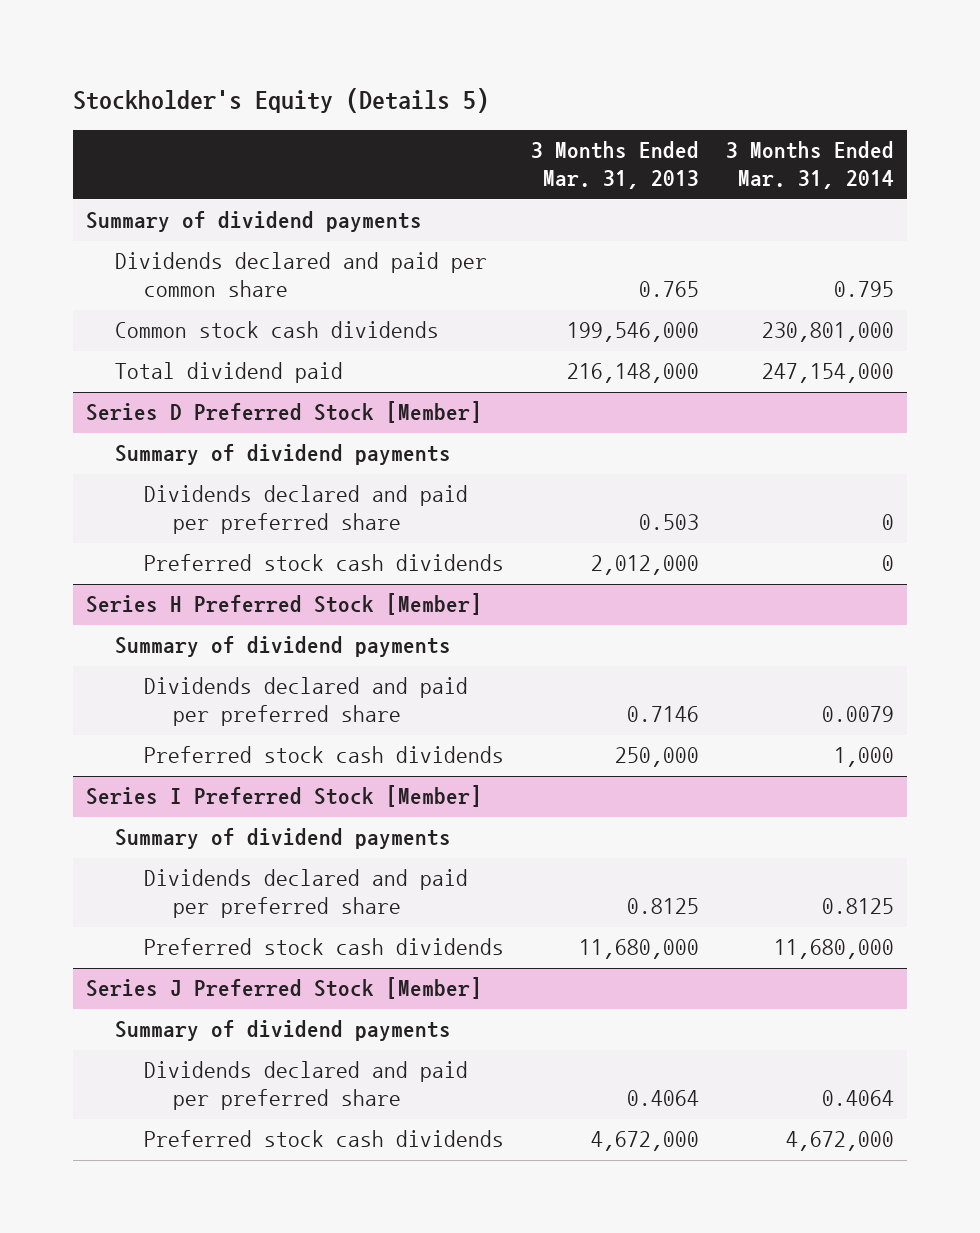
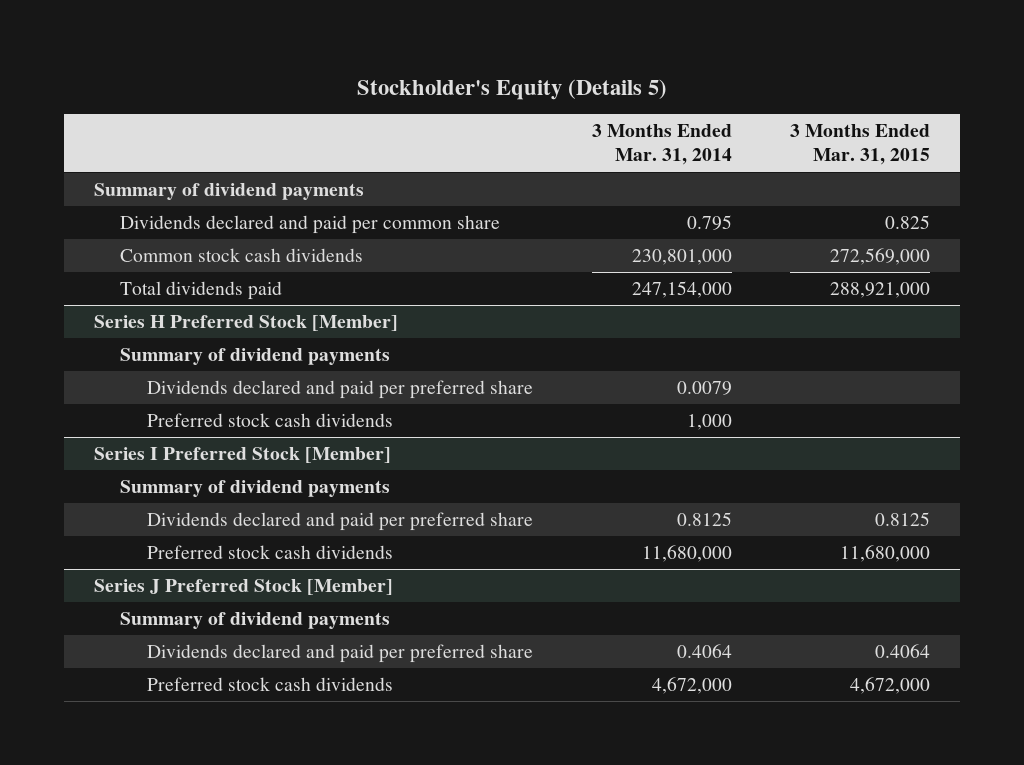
- | 3 Months Ended Mar. 31, 2013 | 3 Months Ended Mar. 31, 2014
+ | 3 Months Ended Mar. 31, 2014 | 3 Months Ended Mar. 31, 2015
- Total dividend paid | 216,148,000 | 247,154,000
- Series D Preferred Stock [Member]
- Summary of dividend payments
- Dividends declared and paid per preferred share | 0.503 | 0
- Preferred stock cash dividends | 2,012,000 | 0
+ Total dividends paid | 247,154,000 | 288,921,000

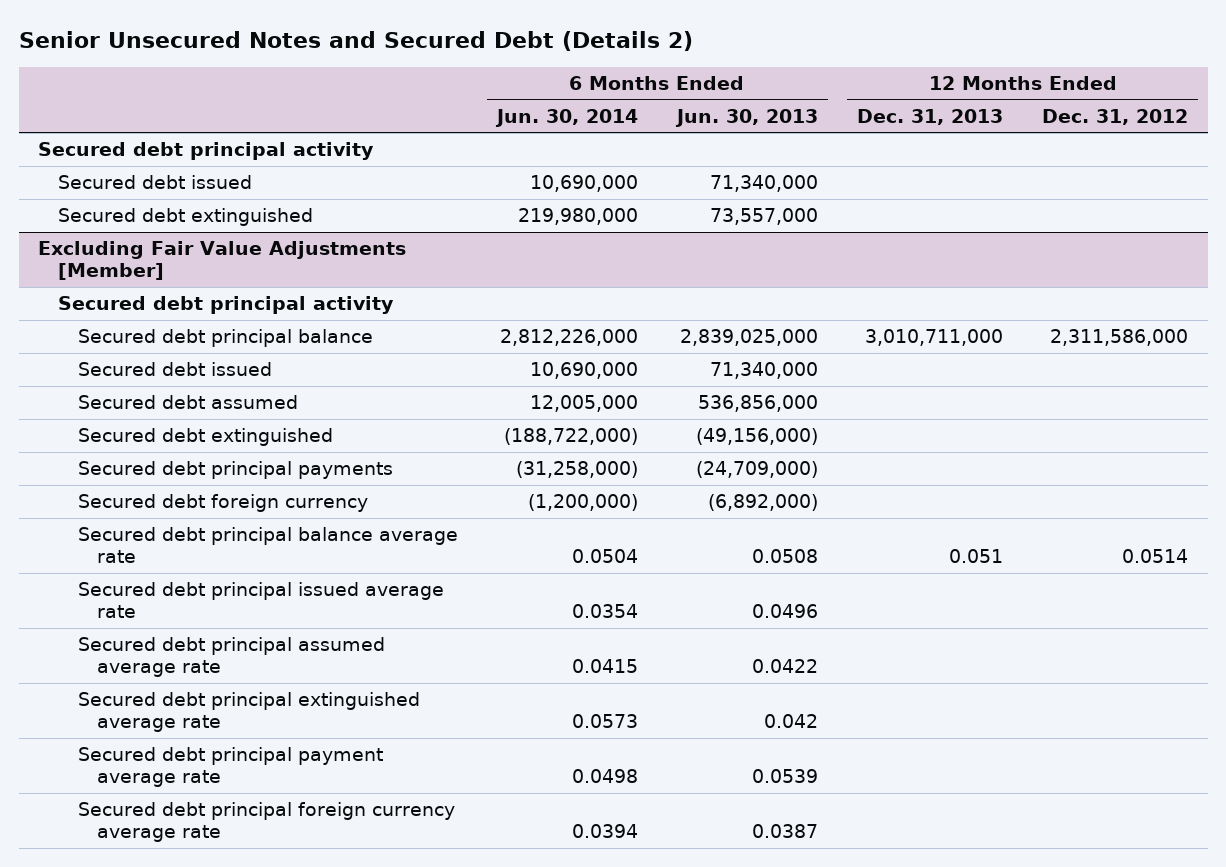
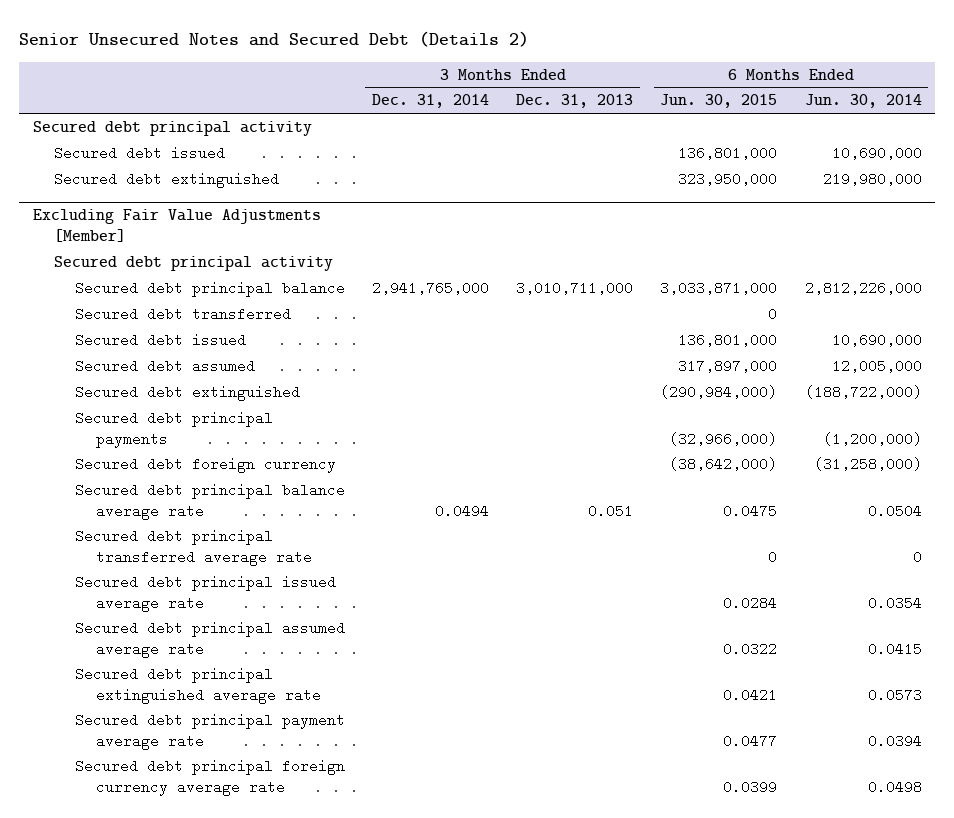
- | 6 Months Ended Jun. 30, 2014 | 6 Months Ended Jun. 30, 2013 | 12 Months Ended Dec. 31, 2013 | 12 Months Ended Dec. 31, 2012
+ | 3 Months Ended Dec. 31, 2014 | 3 Months Ended Dec. 31, 2013 | 6 Months Ended Jun. 30, 2015 | 6 Months Ended Jun. 30, 2014
@ Excluding Fair Value Adjustments [Member]
+ Secured debt transferred | | | 0 |
- Secured debt principal payments | (31,258,000) | (24,709,000) | |
- Secured debt foreign currency | (1,200,000) | (6,892,000) | |
+ Secured debt principal payments | | | (32,966,000) | (1,200,000)
+ Secured debt foreign currency | | | (38,642,000) | (31,258,000)
+ Secured debt principal transferred average rate | | | 0 | 0
- Secured debt principal payment average rate | 0.0498 | 0.0539 | |
- Secured debt principal foreign currency average rate | 0.0394 | 0.0387 | |
+ Secured debt principal payment average rate | | | 0.0477 | 0.0394
+ Secured debt principal foreign currency average rate | | | 0.0399 | 0.0498

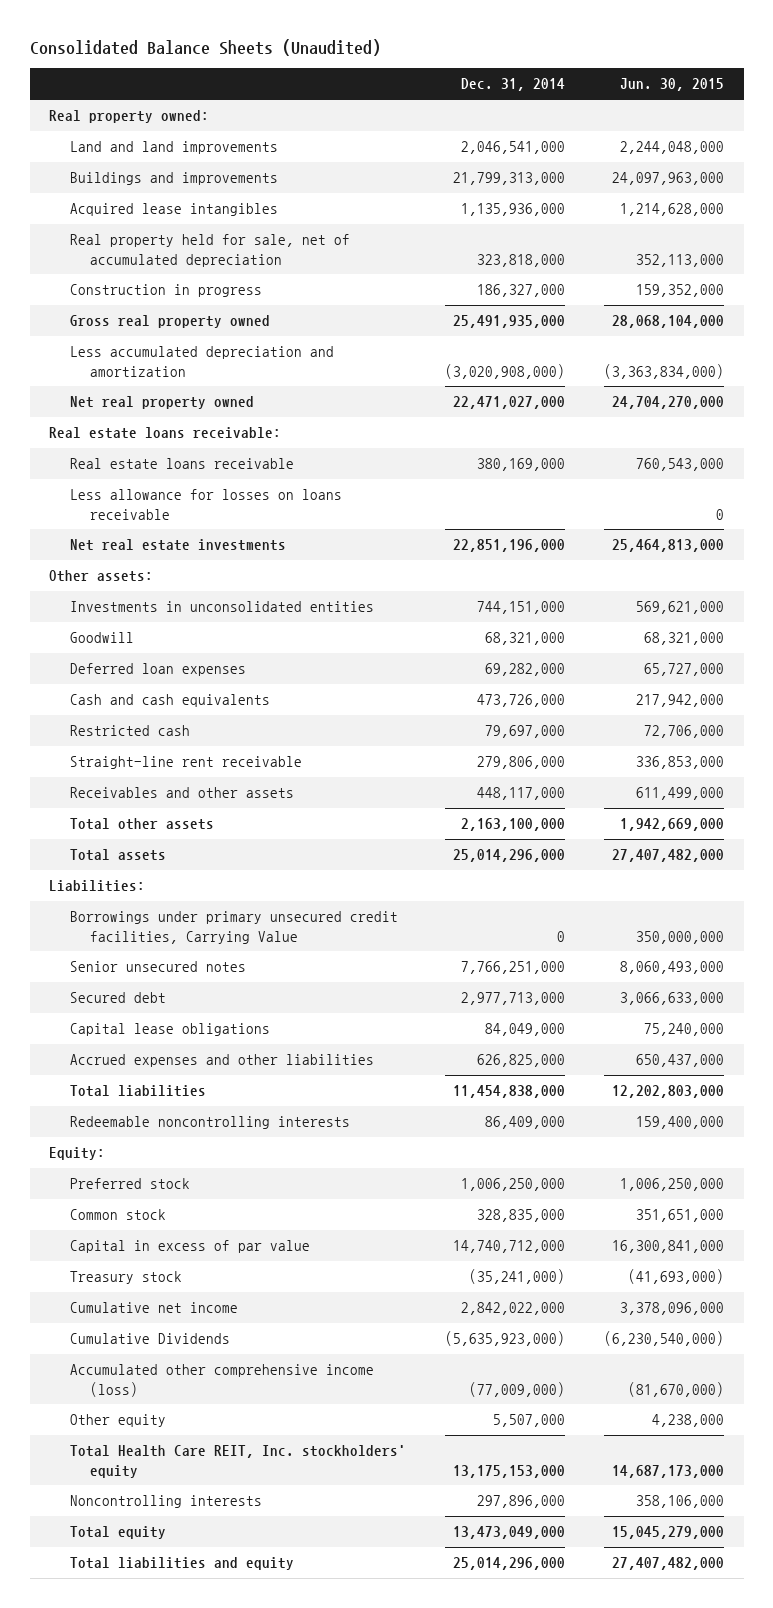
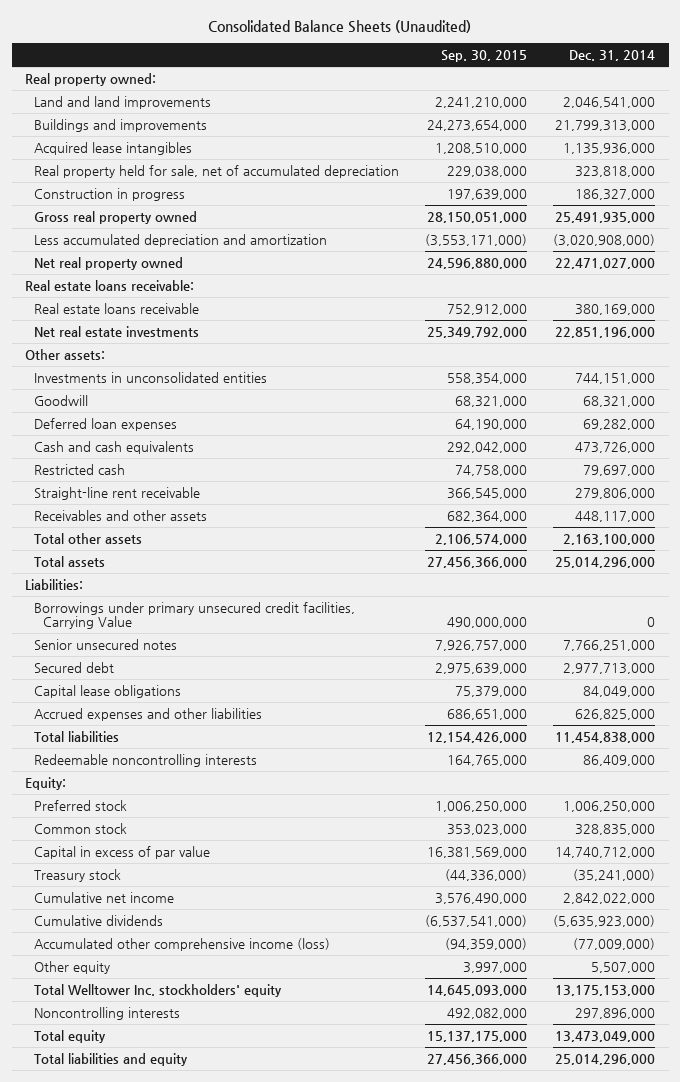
- | Dec. 31, 2014 | Jun. 30, 2015
+ | Sep. 30, 2015 | Dec. 31, 2014
- Less allowance for losses on loans receivable | | 0
- Cumulative Dividends | (5,635,923,000) | (6,230,540,000)
+ Cumulative dividends | (6,537,541,000) | (5,635,923,000)
- Total Health Care REIT, Inc. stockholders' equity | 13,175,153,000 | 14,687,173,000
+ Total Welltower Inc. stockholders' equity | 14,645,093,000 | 13,175,153,000

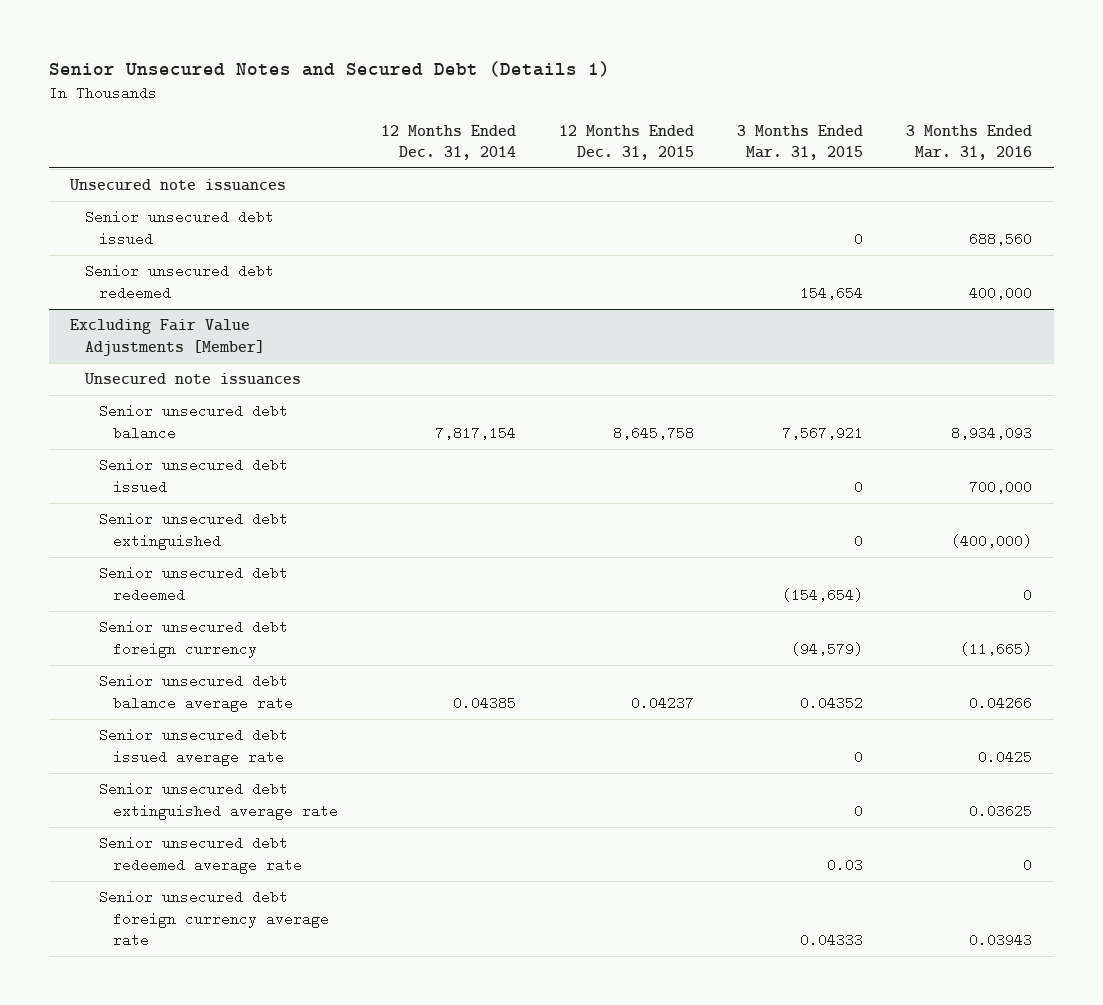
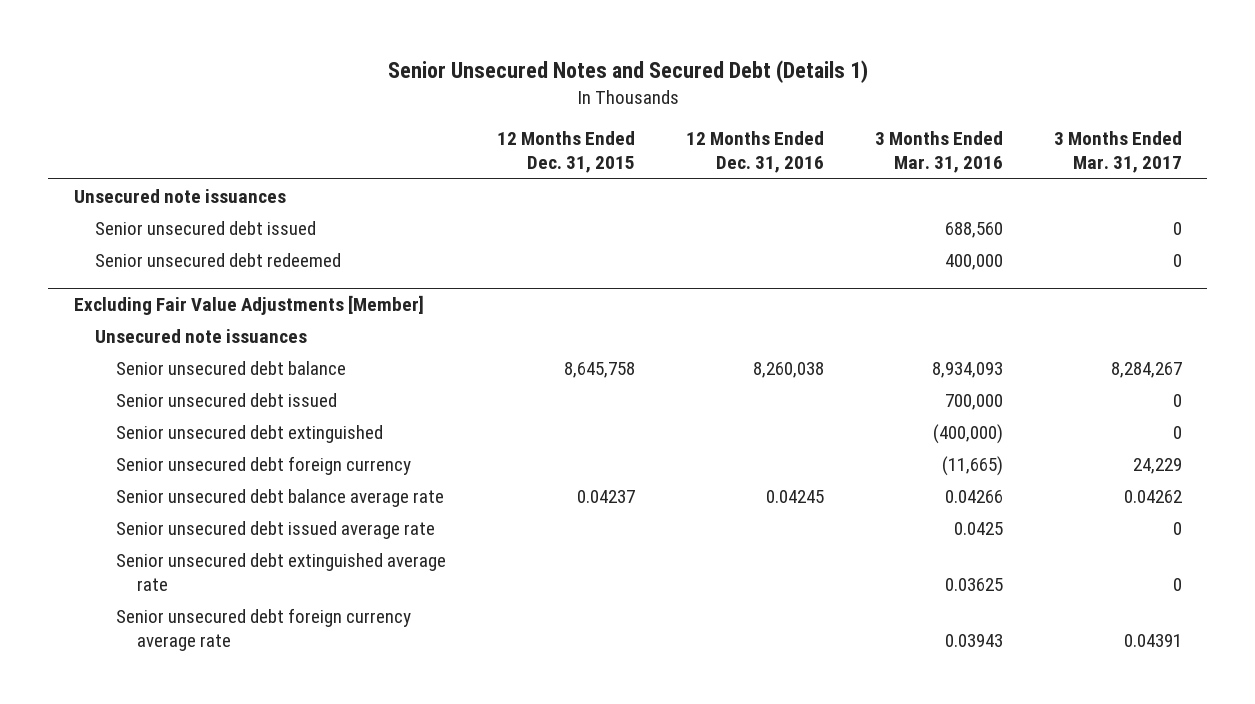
- | 12 Months Ended Dec. 31, 2014 | 12 Months Ended Dec. 31, 2015 | 3 Months Ended Mar. 31, 2015 | 3 Months Ended Mar. 31, 2016
+ | 12 Months Ended Dec. 31, 2015 | 12 Months Ended Dec. 31, 2016 | 3 Months Ended Mar. 31, 2016 | 3 Months Ended Mar. 31, 2017
@ Excluding Fair Value Adjustments [Member]
- Senior unsecured debt redeemed | | | (154,654) | 0
- Senior unsecured debt redeemed average rate | | | 0.03 | 0

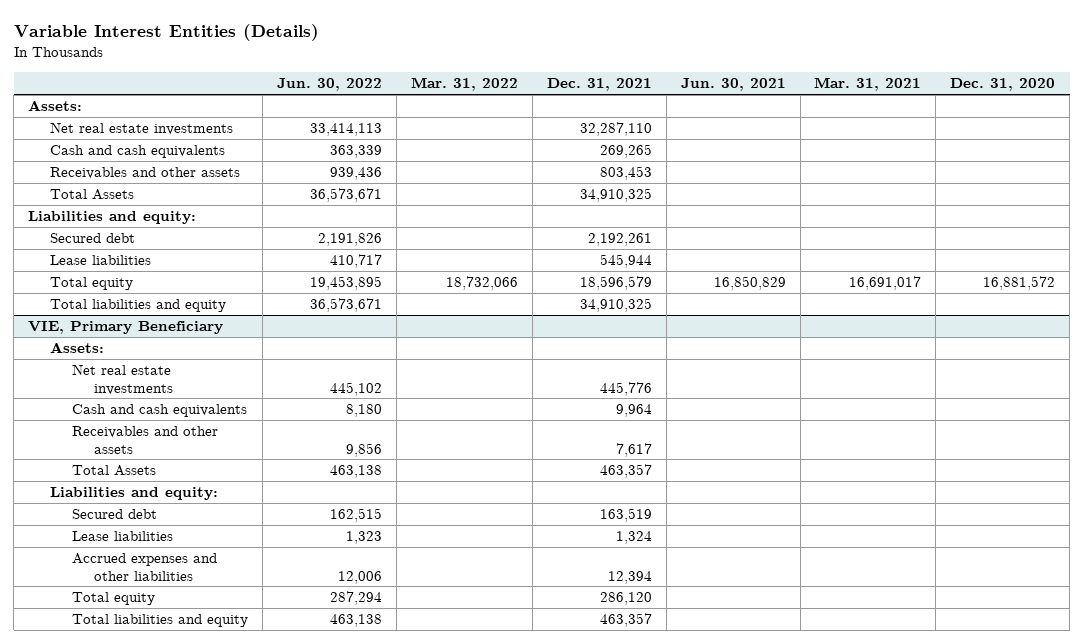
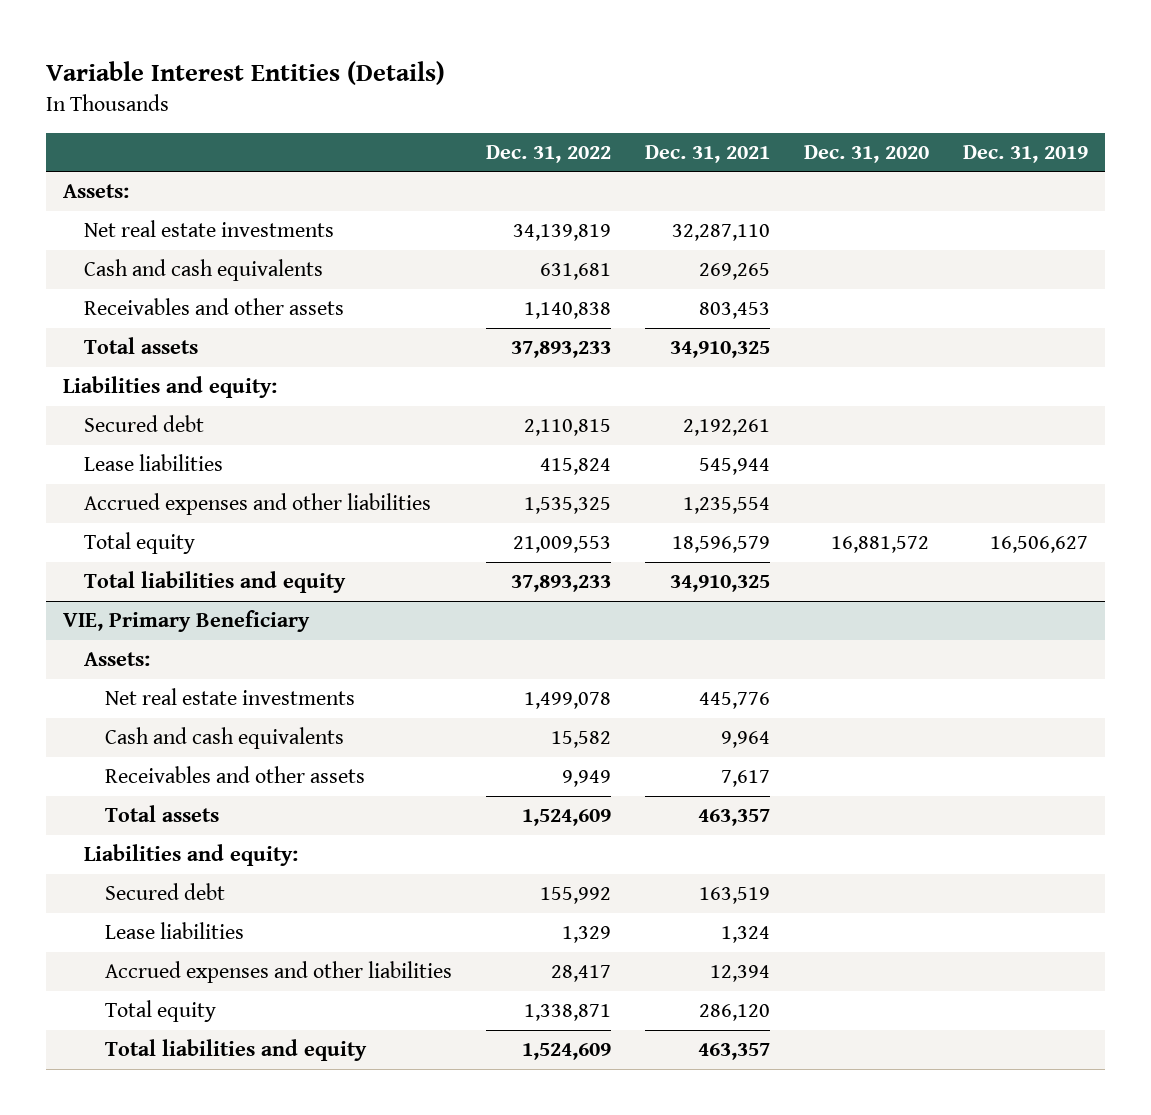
- | Jun. 30, 2022 | Mar. 31, 2022 | Dec. 31, 2021 | Jun. 30, 2021 | Mar. 31, 2021 | Dec. 31, 2020
+ | Dec. 31, 2022 | Dec. 31, 2021 | Dec. 31, 2020 | Dec. 31, 2019
- Total Assets | 36,573,671 | | 34,910,325 | | |
+ Total assets | 37,893,233 | 34,910,325 | |
+ Accrued expenses and other liabilities | 1,535,325 | 1,235,554 | |
@ VIE, Primary Beneficiary
- Total Assets | 463,138 | | 463,357 | | |
+ Total assets | 1,524,609 | 463,357 | |

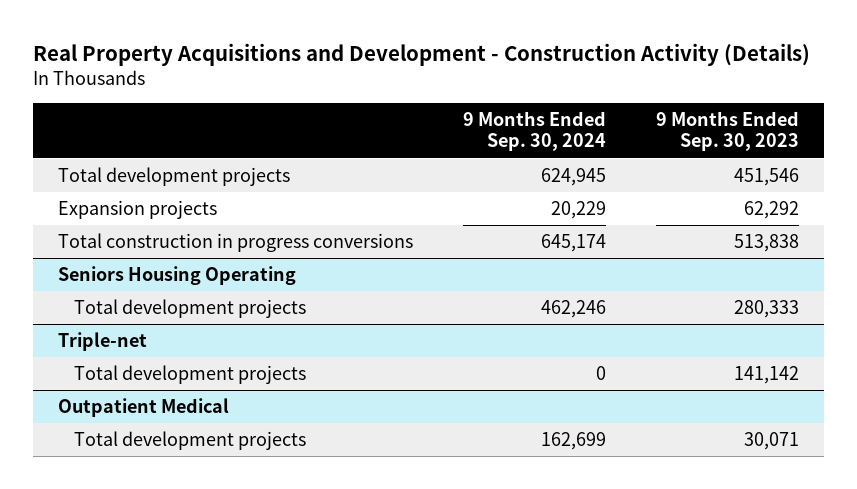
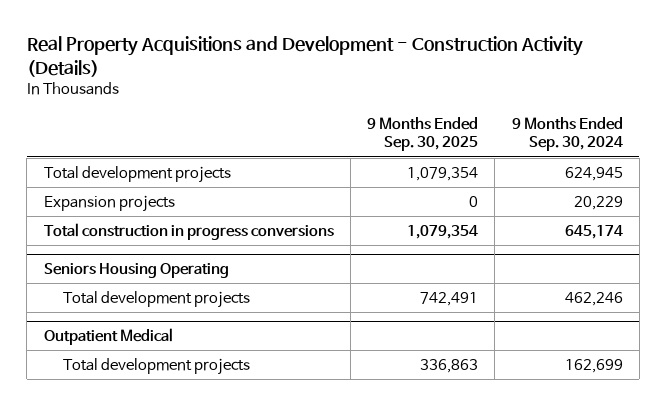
- | 9 Months Ended Sep. 30, 2024 | 9 Months Ended Sep. 30, 2023
+ | 9 Months Ended Sep. 30, 2025 | 9 Months Ended Sep. 30, 2024
- Triple-net
- Total development projects | 0 | 141,142

